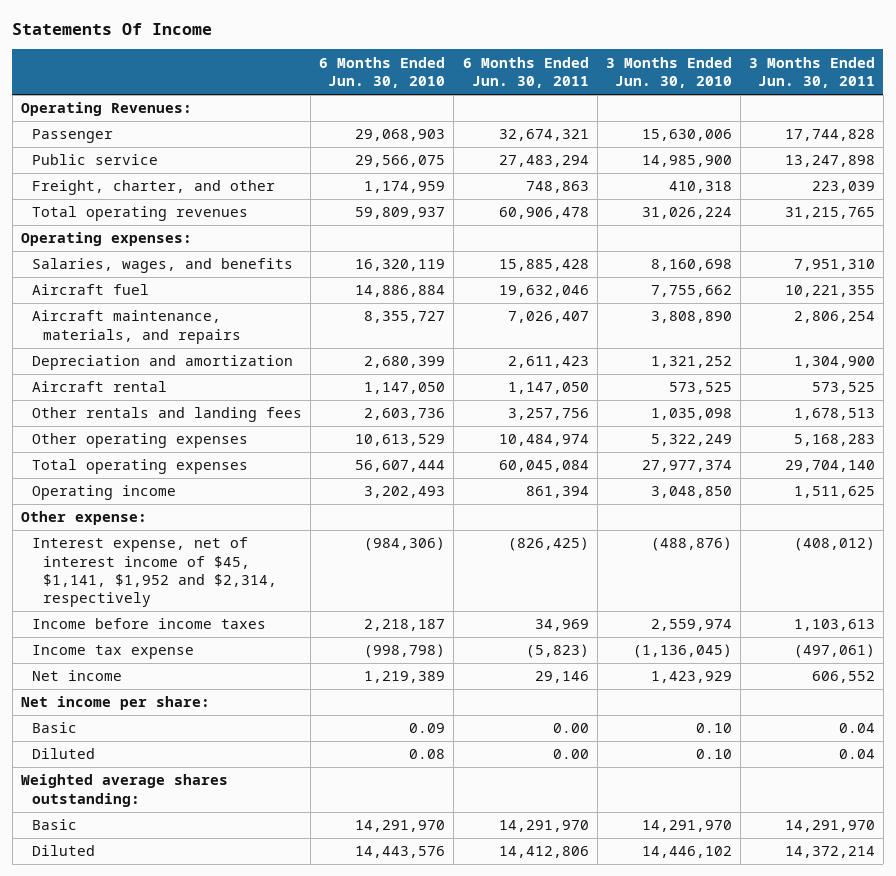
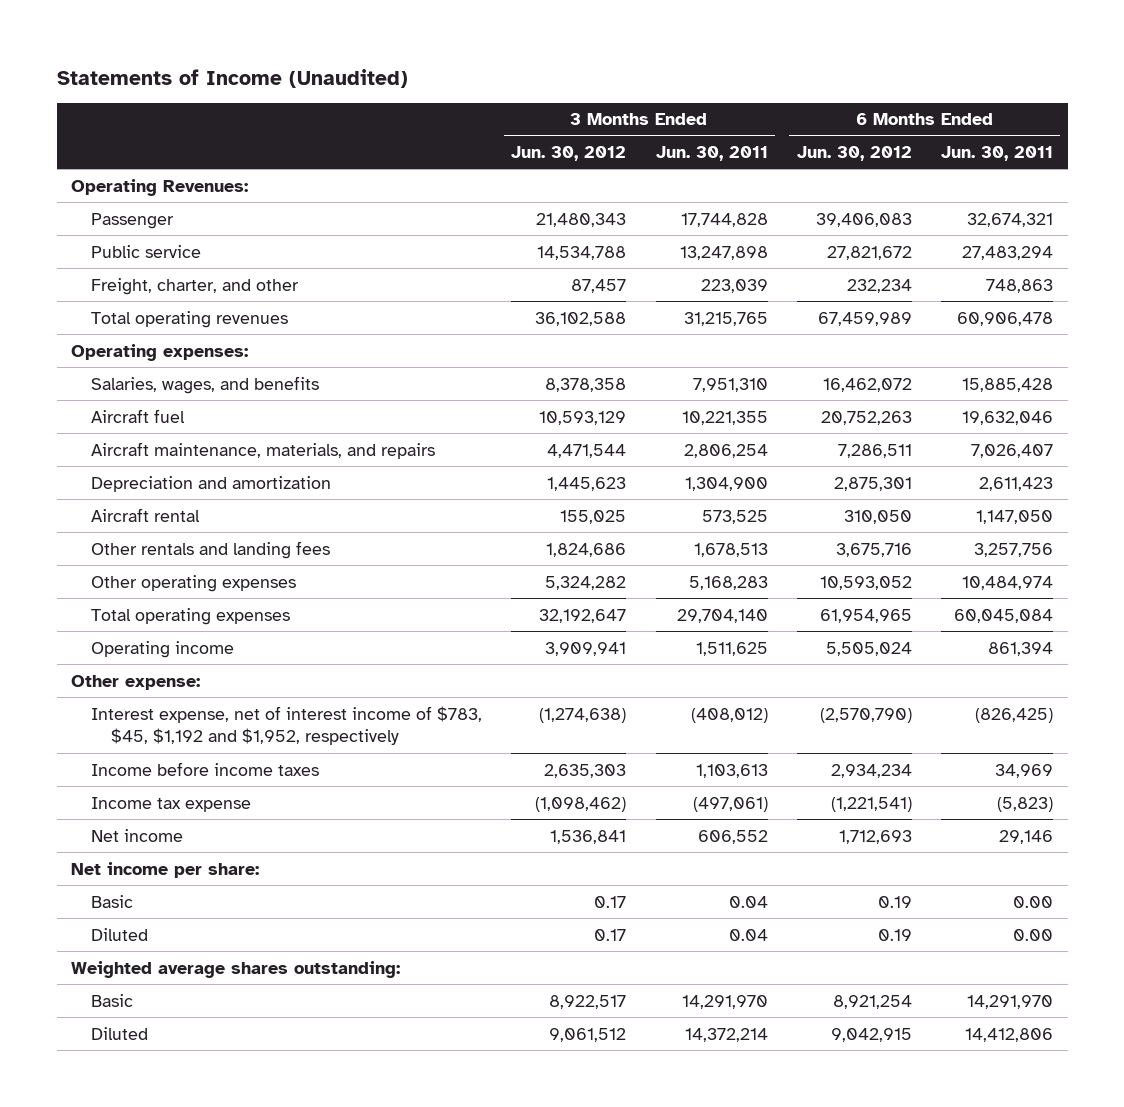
- Statements Of Income
+ Statements of Income (Unaudited)
- | 6 Months Ended Jun. 30, 2010 | 6 Months Ended Jun. 30, 2011 | 3 Months Ended Jun. 30, 2010 | 3 Months Ended Jun. 30, 2011
+ | 3 Months Ended Jun. 30, 2012 | 3 Months Ended Jun. 30, 2011 | 6 Months Ended Jun. 30, 2012 | 6 Months Ended Jun. 30, 2011
- Interest expense, net of interest income of $45, $1,141, $1,952 and $2,314, respectively | (984,306) | (826,425) | (488,876) | (408,012)
+ Interest expense, net of interest income of $783, $45, $1,192 and $1,952, respectively | (1,274,638) | (408,012) | (2,570,790) | (826,425)

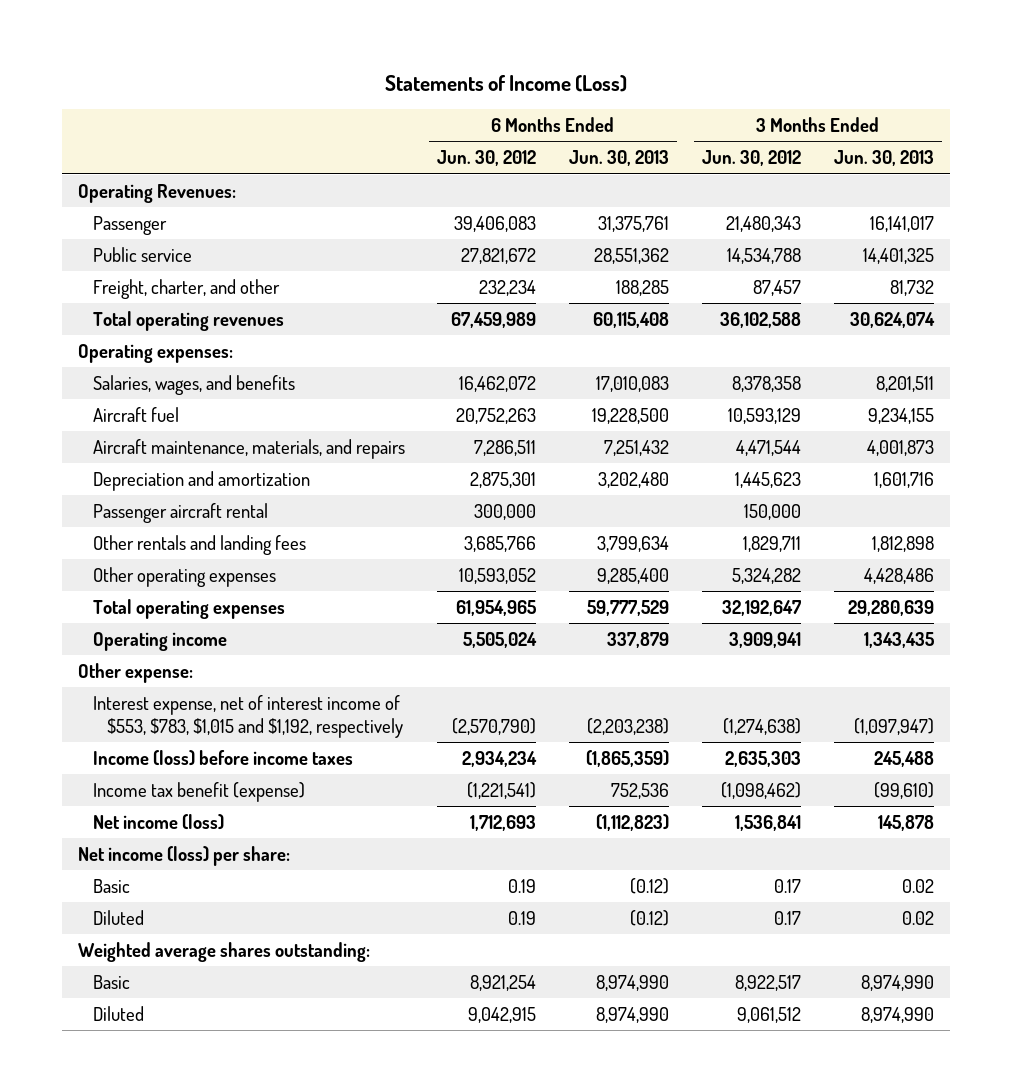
- Statements of Income (Unaudited)
+ Statements of Income (Loss)
- | 3 Months Ended Jun. 30, 2012 | 3 Months Ended Jun. 30, 2011 | 6 Months Ended Jun. 30, 2012 | 6 Months Ended Jun. 30, 2011
+ | 6 Months Ended Jun. 30, 2012 | 6 Months Ended Jun. 30, 2013 | 3 Months Ended Jun. 30, 2012 | 3 Months Ended Jun. 30, 2013
- Aircraft rental | 155,025 | 573,525 | 310,050 | 1,147,050
- Other rentals and landing fees | 1,824,686 | 1,678,513 | 3,675,716 | 3,257,756
+ Passenger aircraft rental | 300,000 | | 150,000 |
+ Other rentals and landing fees | 3,685,766 | 3,799,634 | 1,829,711 | 1,812,898
- Interest expense, net of interest income of $783, $45, $1,192 and $1,952, respectively | (1,274,638) | (408,012) | (2,570,790) | (826,425)
- Income before income taxes | 2,635,303 | 1,103,613 | 2,934,234 | 34,969
- Income tax expense | (1,098,462) | (497,061) | (1,221,541) | (5,823)
- Net income | 1,536,841 | 606,552 | 1,712,693 | 29,146
- Net income per share:
+ Interest expense, net of interest income of $553, $783, $1,015 and $1,192, respectively | (2,570,790) | (2,203,238) | (1,274,638) | (1,097,947)
+ Income (loss) before income taxes | 2,934,234 | (1,865,359) | 2,635,303 | 245,488
+ Income tax benefit (expense) | (1,221,541) | 752,536 | (1,098,462) | (99,610)
+ Net income (loss) | 1,712,693 | (1,112,823) | 1,536,841 | 145,878
+ Net income (loss) per share:

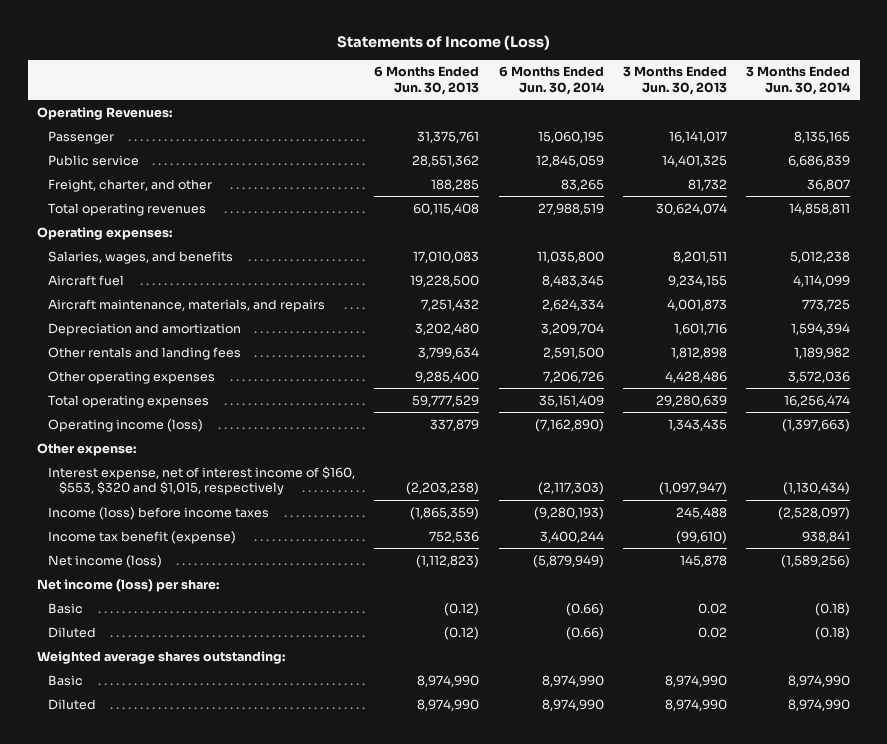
- | 6 Months Ended Jun. 30, 2012 | 6 Months Ended Jun. 30, 2013 | 3 Months Ended Jun. 30, 2012 | 3 Months Ended Jun. 30, 2013
+ | 6 Months Ended Jun. 30, 2013 | 6 Months Ended Jun. 30, 2014 | 3 Months Ended Jun. 30, 2013 | 3 Months Ended Jun. 30, 2014
- Passenger aircraft rental | 300,000 | | 150,000 |
- Operating income | 5,505,024 | 337,879 | 3,909,941 | 1,343,435
+ Operating income (loss) | 337,879 | (7,162,890) | 1,343,435 | (1,397,663)
- Interest expense, net of interest income of $553, $783, $1,015 and $1,192, respectively | (2,570,790) | (2,203,238) | (1,274,638) | (1,097,947)
+ Interest expense, net of interest income of $160, $553, $320 and $1,015, respectively | (2,203,238) | (2,117,303) | (1,097,947) | (1,130,434)

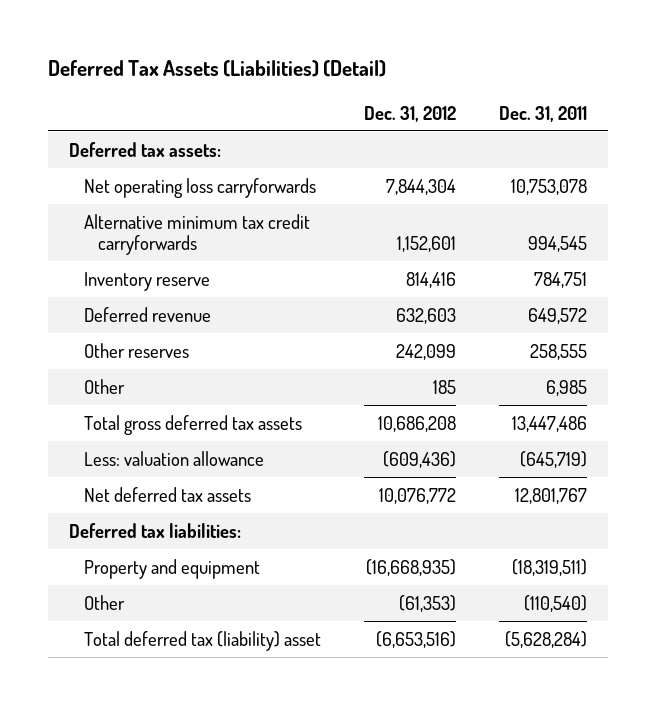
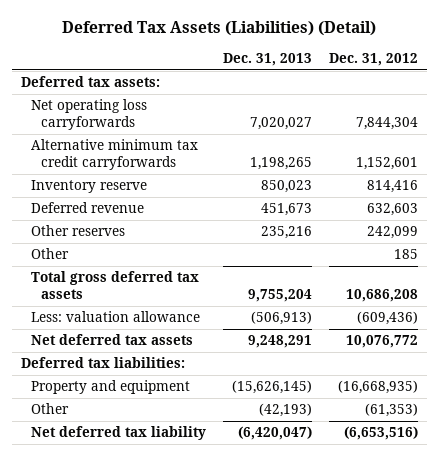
- | Dec. 31, 2012 | Dec. 31, 2011
+ | Dec. 31, 2013 | Dec. 31, 2012
- Total deferred tax (liability) asset | (6,653,516) | (5,628,284)
+ Net deferred tax liability | (6,420,047) | (6,653,516)

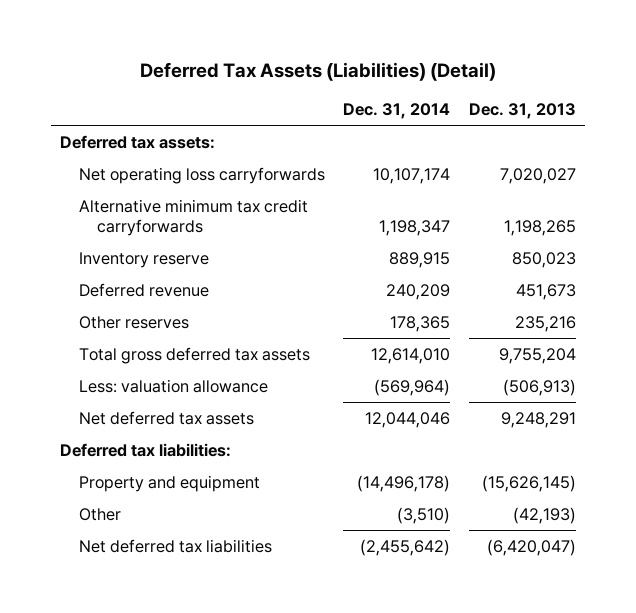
- | Dec. 31, 2013 | Dec. 31, 2012
+ | Dec. 31, 2014 | Dec. 31, 2013
- Other | | 185
- Net deferred tax liability | (6,420,047) | (6,653,516)
+ Net deferred tax liabilities | (2,455,642) | (6,420,047)

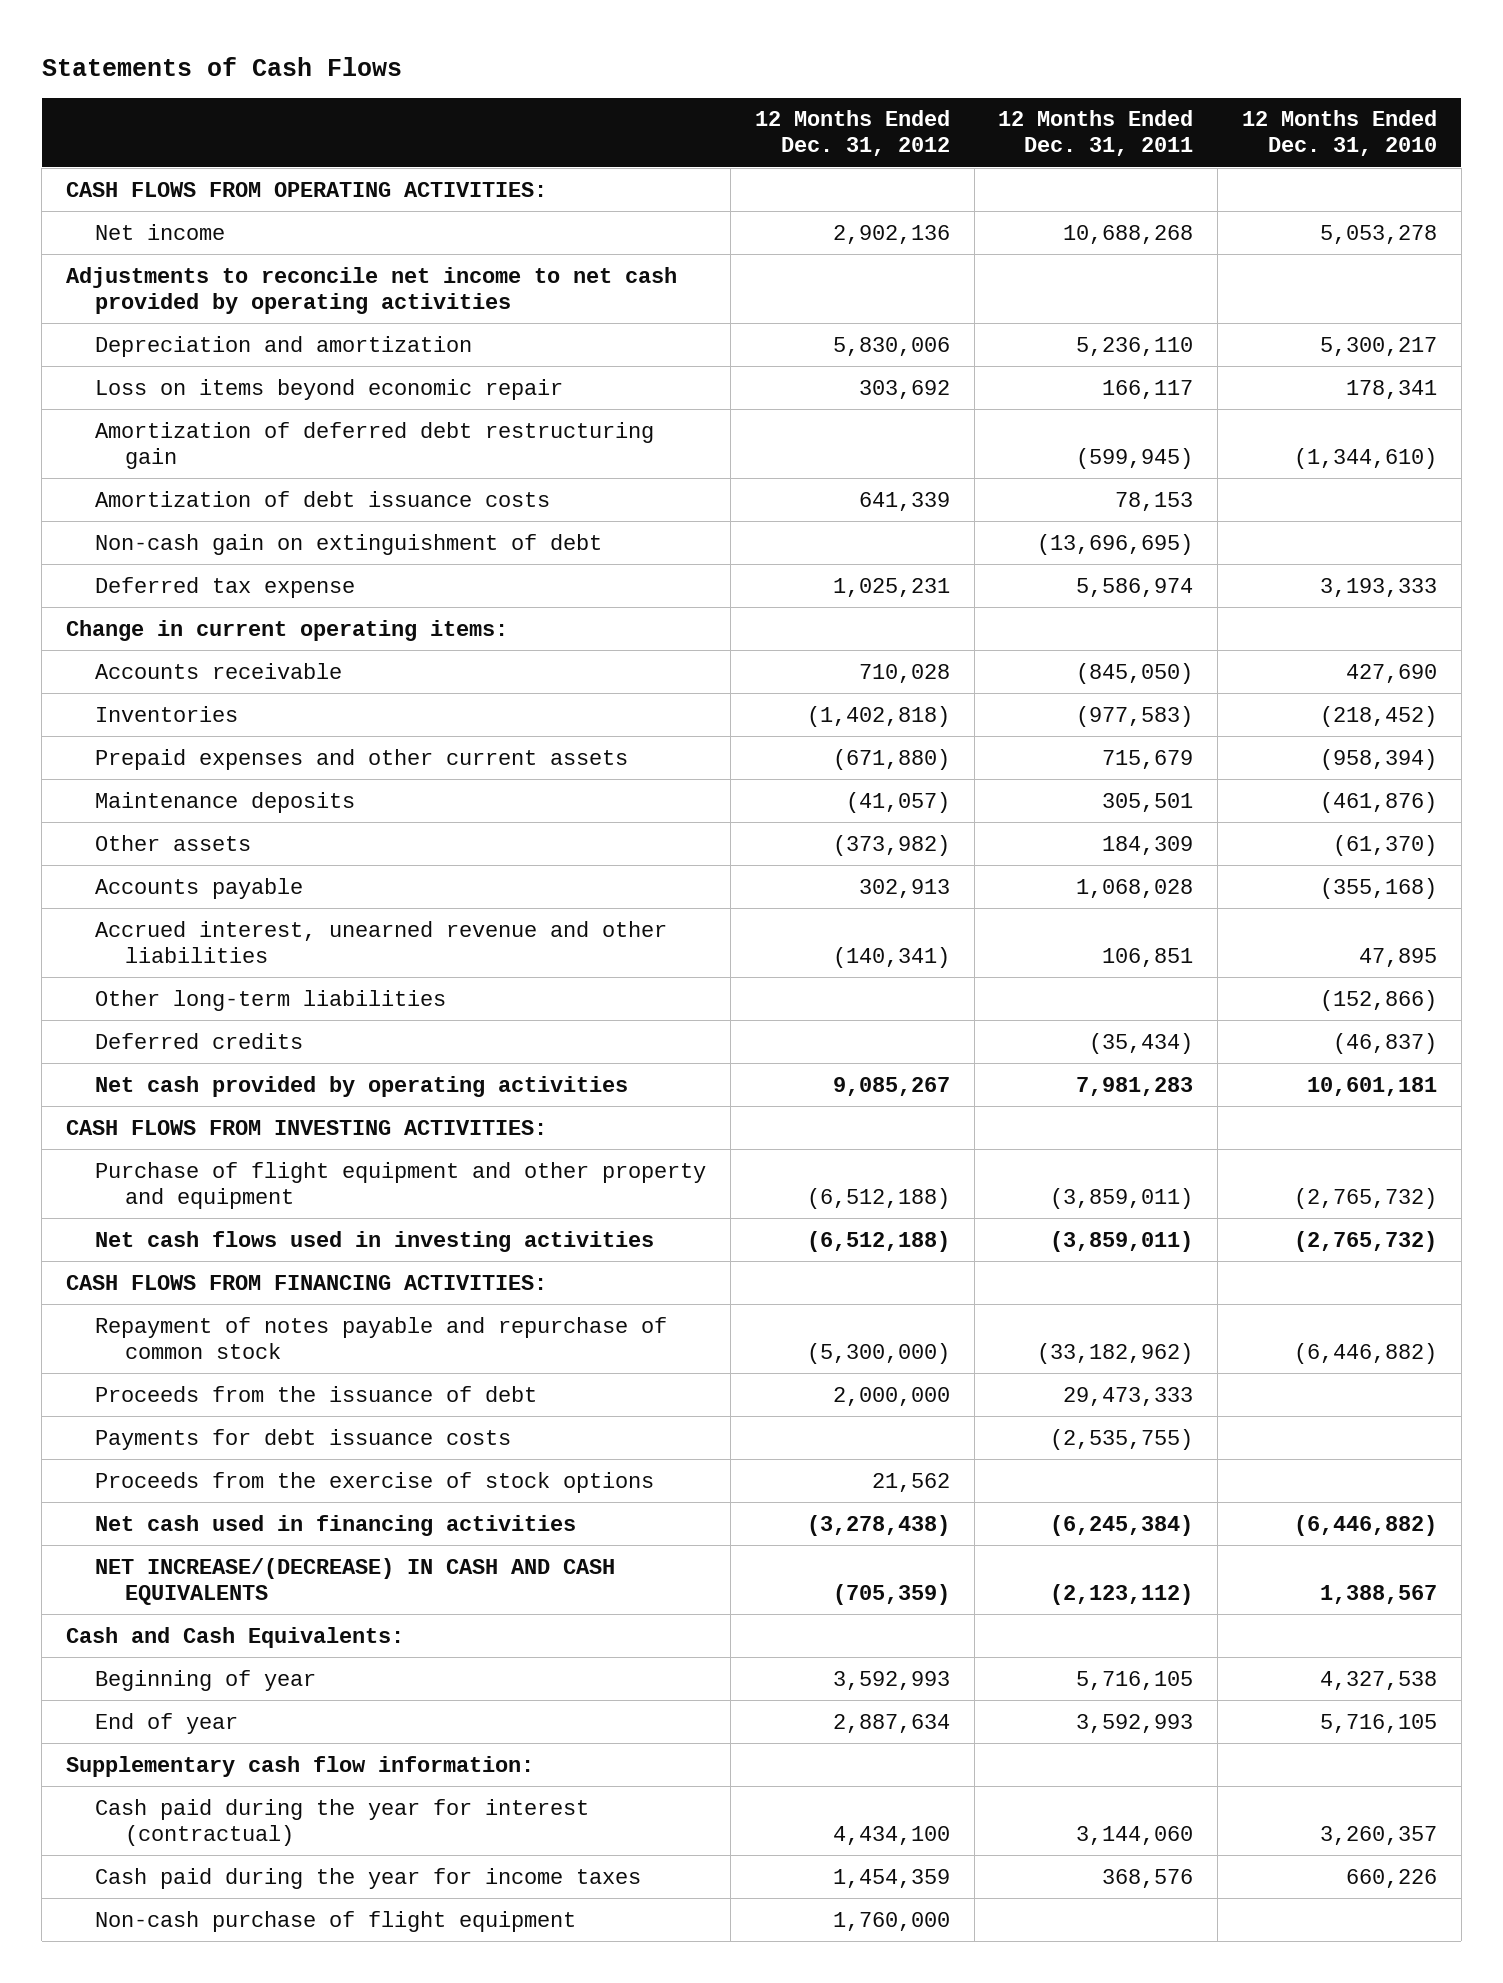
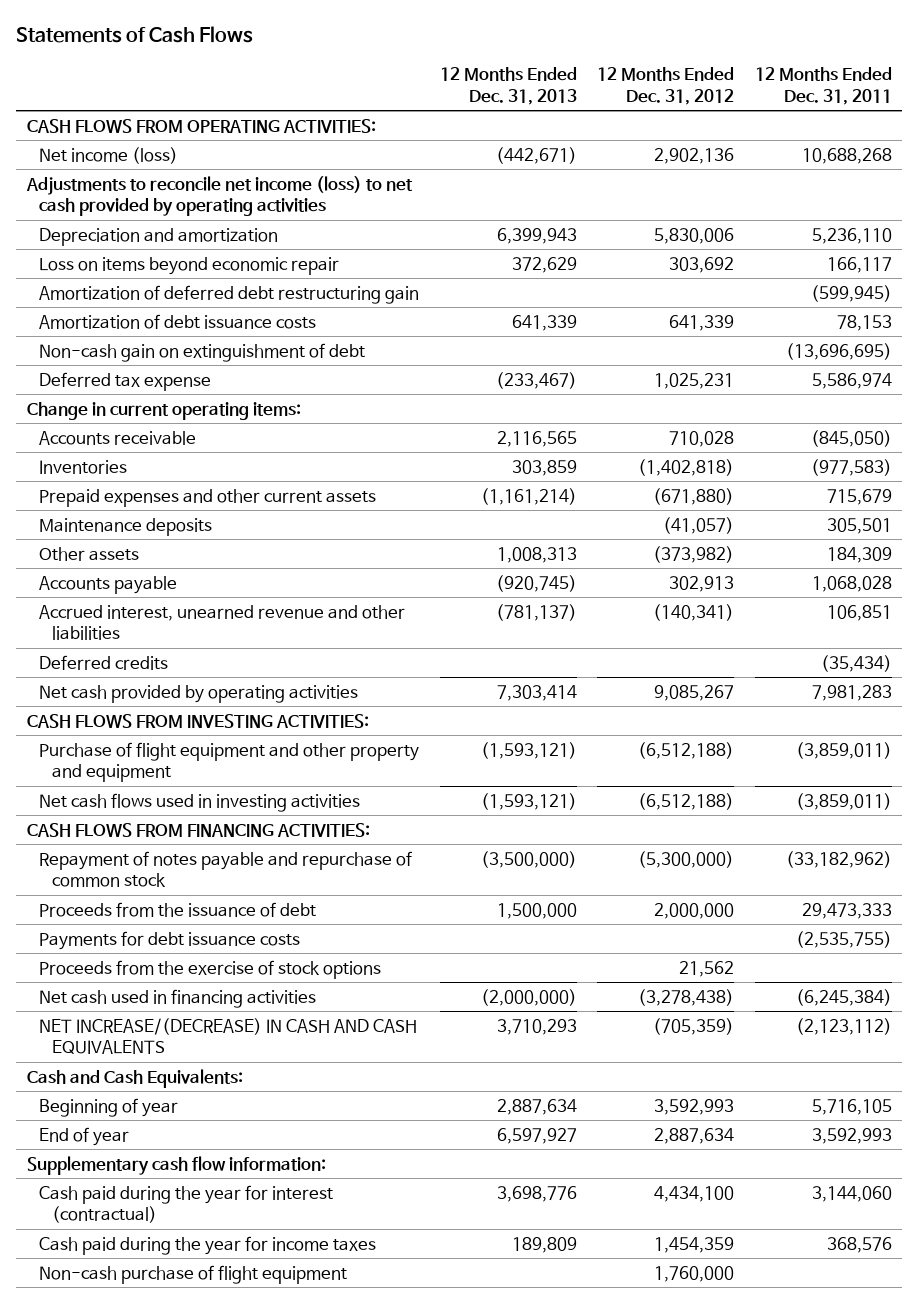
- | 12 Months Ended Dec. 31, 2012 | 12 Months Ended Dec. 31, 2011 | 12 Months Ended Dec. 31, 2010
+ | 12 Months Ended Dec. 31, 2013 | 12 Months Ended Dec. 31, 2012 | 12 Months Ended Dec. 31, 2011
- Net income | 2,902,136 | 10,688,268 | 5,053,278
- Adjustments to reconcile net income to net cash provided by operating activities
+ Net income (loss) | (442,671) | 2,902,136 | 10,688,268
+ Adjustments to reconcile net income (loss) to net cash provided by operating activities
- Other long-term liabilities | | | (152,866)

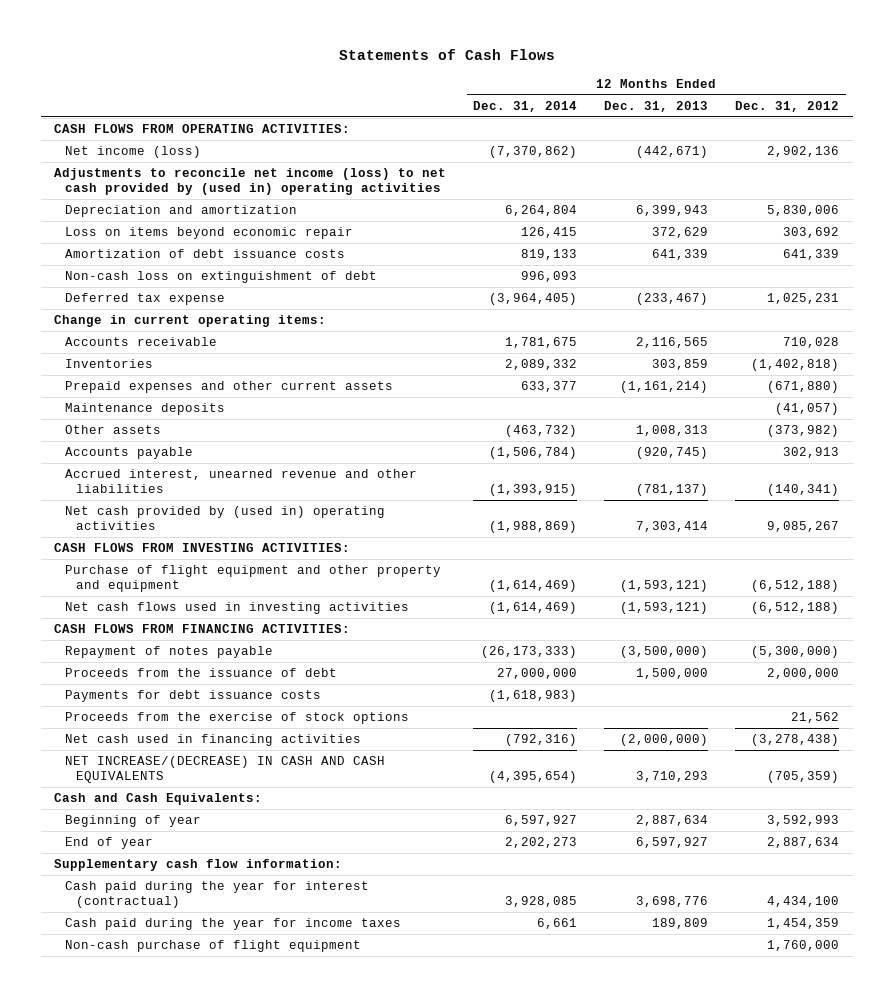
- | 12 Months Ended Dec. 31, 2013 | 12 Months Ended Dec. 31, 2012 | 12 Months Ended Dec. 31, 2011
+ | 12 Months Ended Dec. 31, 2014 | 12 Months Ended Dec. 31, 2013 | 12 Months Ended Dec. 31, 2012
- Adjustments to reconcile net income (loss) to net cash provided by operating activities
+ Adjustments to reconcile net income (loss) to net cash provided by (used in) operating activities
- Amortization of deferred debt restructuring gain | | | (599,945)
- Non-cash gain on extinguishment of debt | | | (13,696,695)
+ Non-cash loss on extinguishment of debt | 996,093 | |
- Deferred credits | | | (35,434)
- Net cash provided by operating activities | 7,303,414 | 9,085,267 | 7,981,283
+ Net cash provided by (used in) operating activities | (1,988,869) | 7,303,414 | 9,085,267
- Repayment of notes payable and repurchase of common stock | (3,500,000) | (5,300,000) | (33,182,962)
+ Repayment of notes payable | (26,173,333) | (3,500,000) | (5,300,000)

